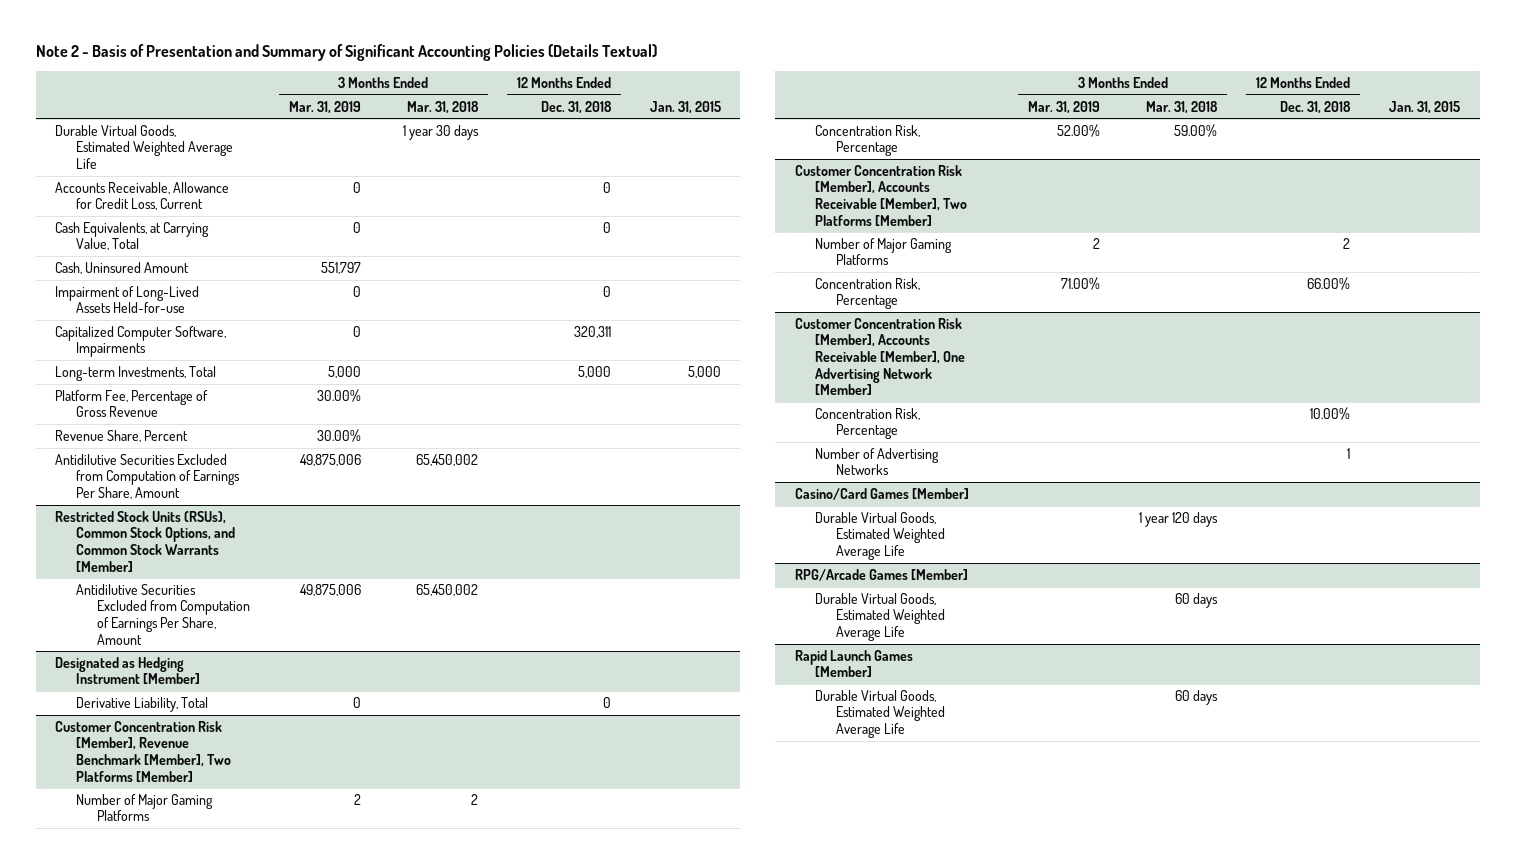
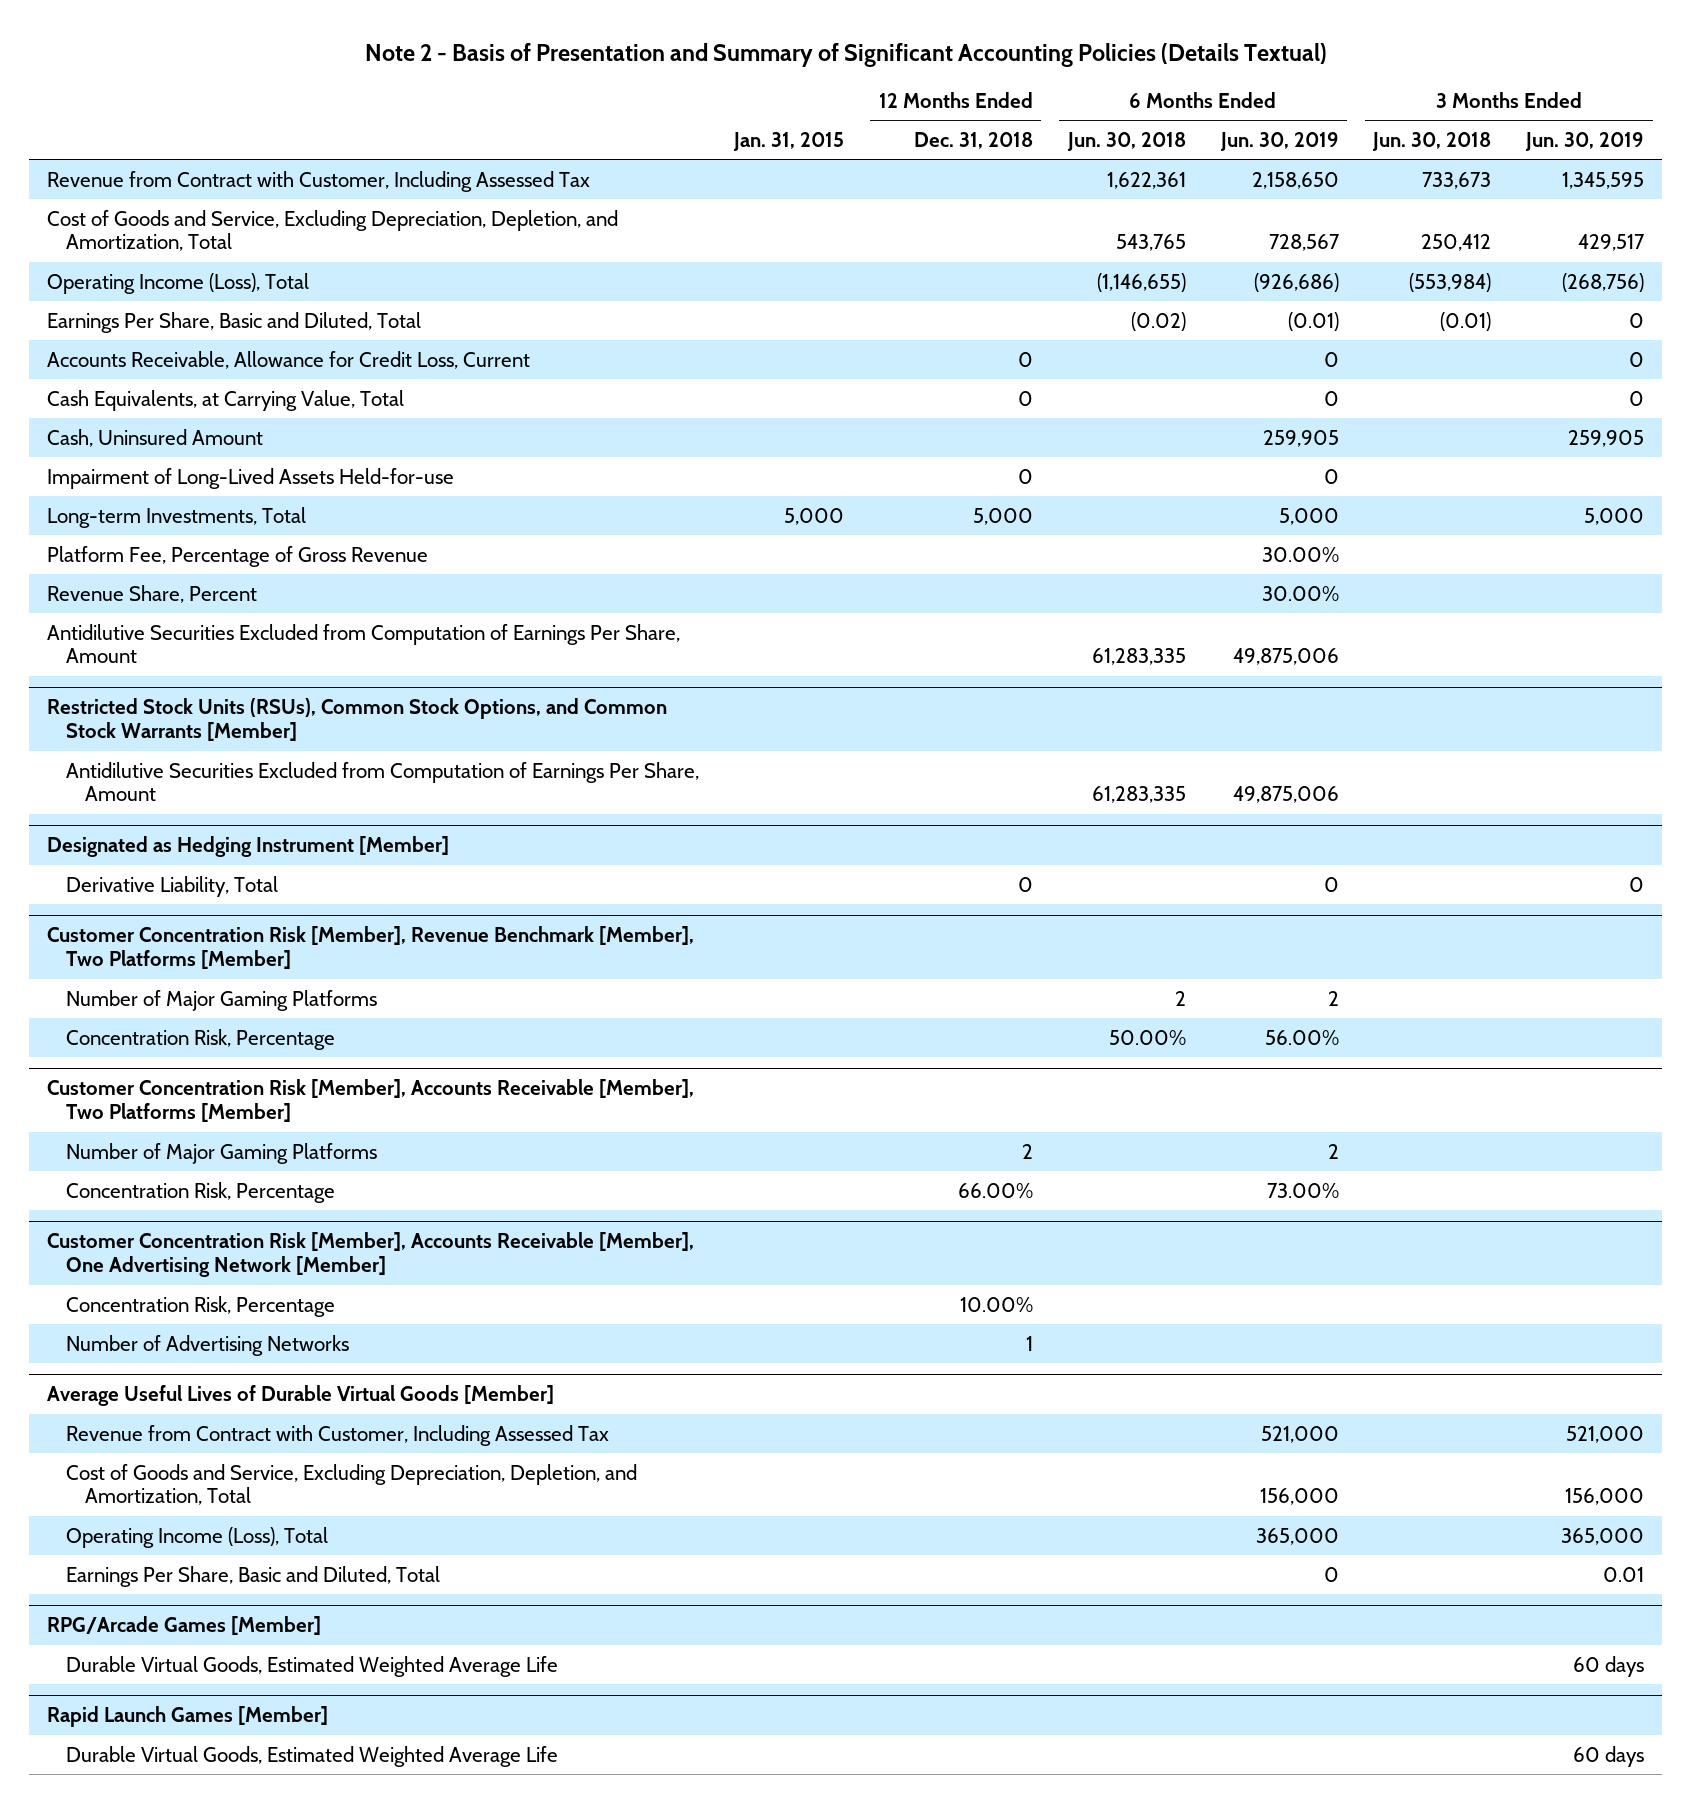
- | 3 Months Ended Mar. 31, 2019 | 3 Months Ended Mar. 31, 2018 | 12 Months Ended Dec. 31, 2018 | Jan. 31, 2015
+ | Jan. 31, 2015 | 12 Months Ended Dec. 31, 2018 | 6 Months Ended Jun. 30, 2018 | 6 Months Ended Jun. 30, 2019 | 3 Months Ended Jun. 30, 2018 | 3 Months Ended Jun. 30, 2019
- Durable Virtual Goods, Estimated Weighted Average Life | | 1 year 30 days | |
+ Revenue from Contract with Customer, Including Assessed Tax | | | 1,622,361 | 2,158,650 | 733,673 | 1,345,595
+ Cost of Goods and Service, Excluding Depreciation, Depletion, and Amortization, Total | | | 543,765 | 728,567 | 250,412 | 429,517
+ Operating Income (Loss), Total | | | (1,146,655) | (926,686) | (553,984) | (268,756)
+ Earnings Per Share, Basic and Diluted, Total | | | (0.02) | (0.01) | (0.01) | 0
- Capitalized Computer Software, Impairments | 0 | | 320,311 |
- Casino/Card Games [Member]
- Durable Virtual Goods, Estimated Weighted Average Life | | 1 year 120 days | |
+ Average Useful Lives of Durable Virtual Goods [Member]
+ Revenue from Contract with Customer, Including Assessed Tax | | | | 521,000 | | 521,000
+ Cost of Goods and Service, Excluding Depreciation, Depletion, and Amortization, Total | | | | 156,000 | | 156,000
+ Operating Income (Loss), Total | | | | 365,000 | | 365,000
+ Earnings Per Share, Basic and Diluted, Total | | | | 0 | | 0.01

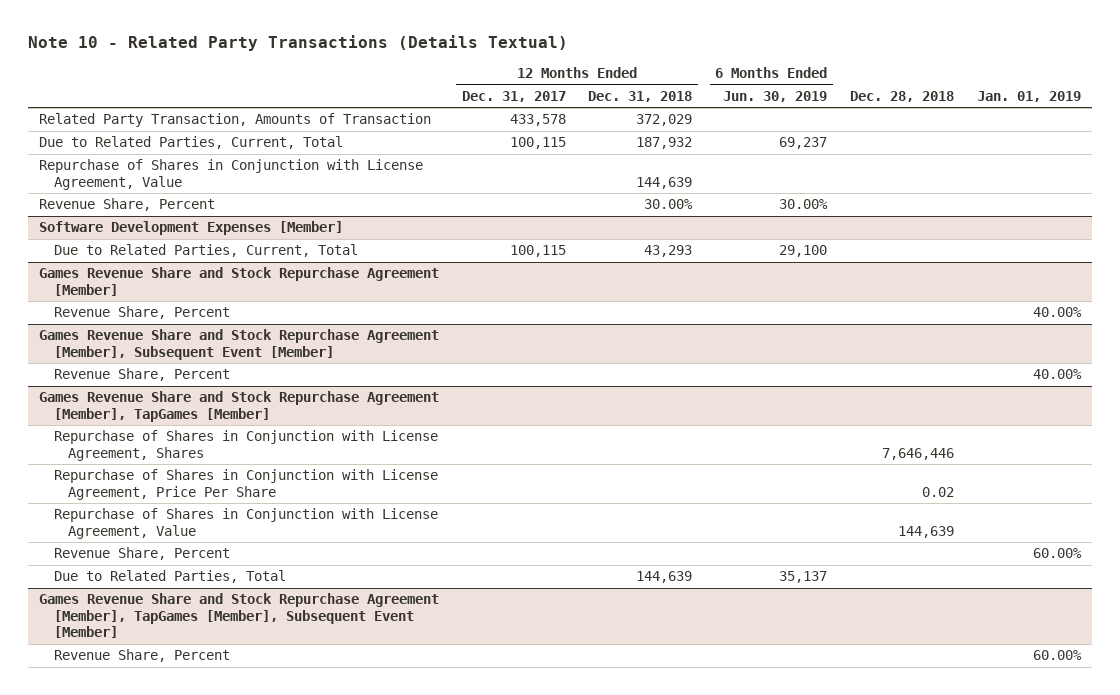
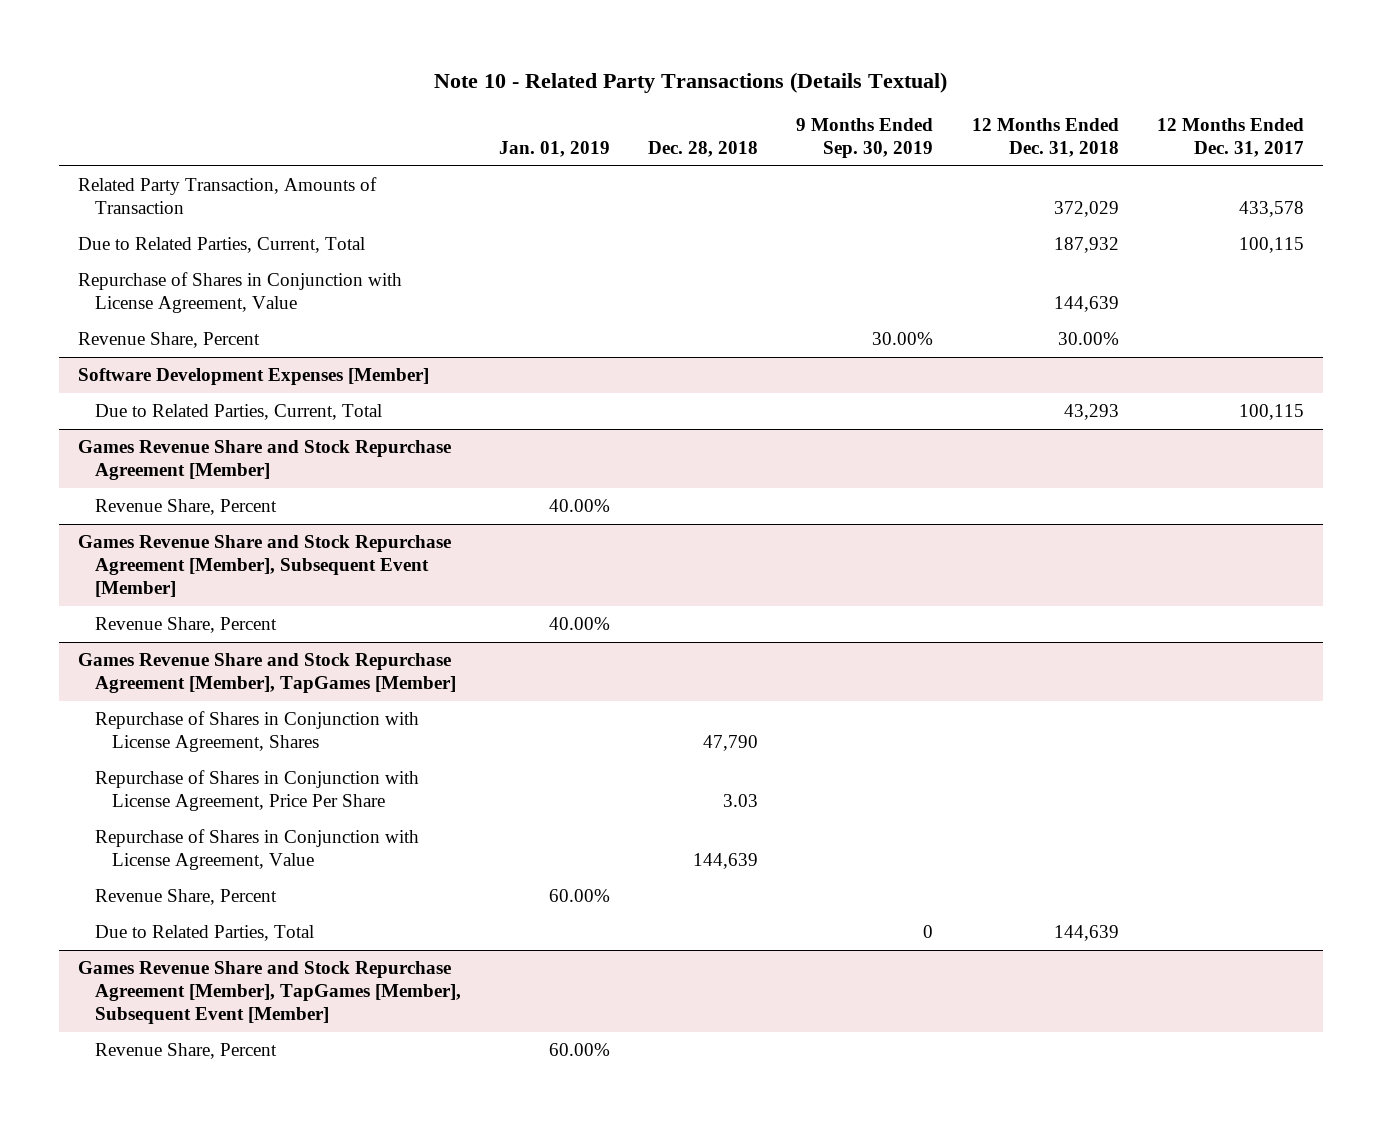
- | 12 Months Ended Dec. 31, 2017 | 12 Months Ended Dec. 31, 2018 | 6 Months Ended Jun. 30, 2019 | Dec. 28, 2018 | Jan. 01, 2019
+ | Jan. 01, 2019 | Dec. 28, 2018 | 9 Months Ended Sep. 30, 2019 | 12 Months Ended Dec. 31, 2018 | 12 Months Ended Dec. 31, 2017
@ Games Revenue Share and Stock Repurchase Agreement [Member], TapGames [Member]
- Repurchase of Shares in Conjunction with License Agreement, Shares | | | | 7,646,446 |
- Repurchase of Shares in Conjunction with License Agreement, Price Per Share | | | | 0.02 |
+ Repurchase of Shares in Conjunction with License Agreement, Shares | | 47,790 | | |
+ Repurchase of Shares in Conjunction with License Agreement, Price Per Share | | 3.03 | | |

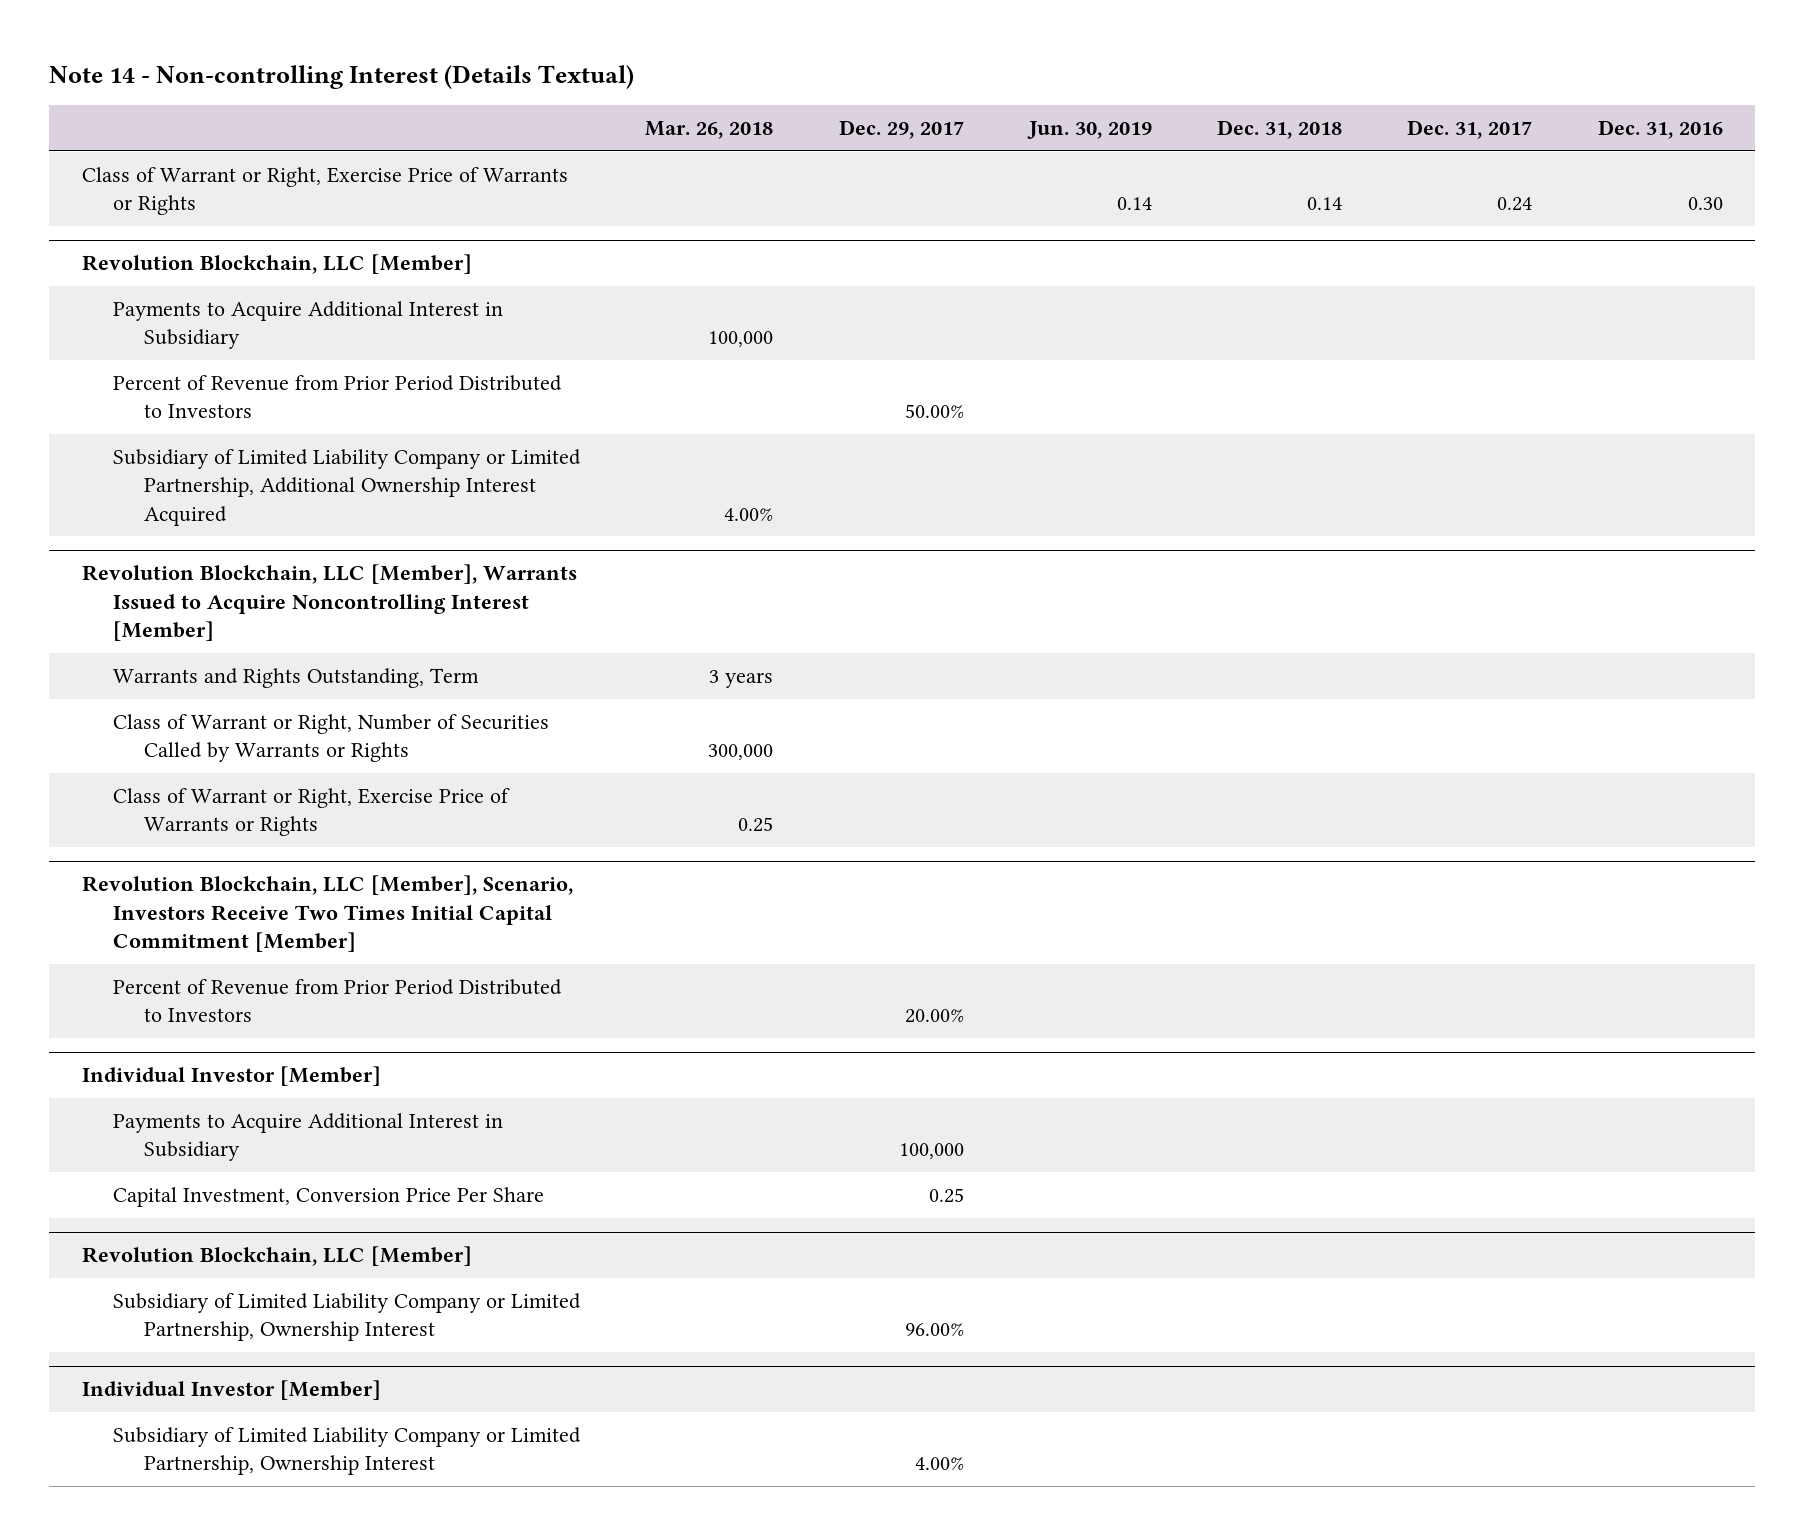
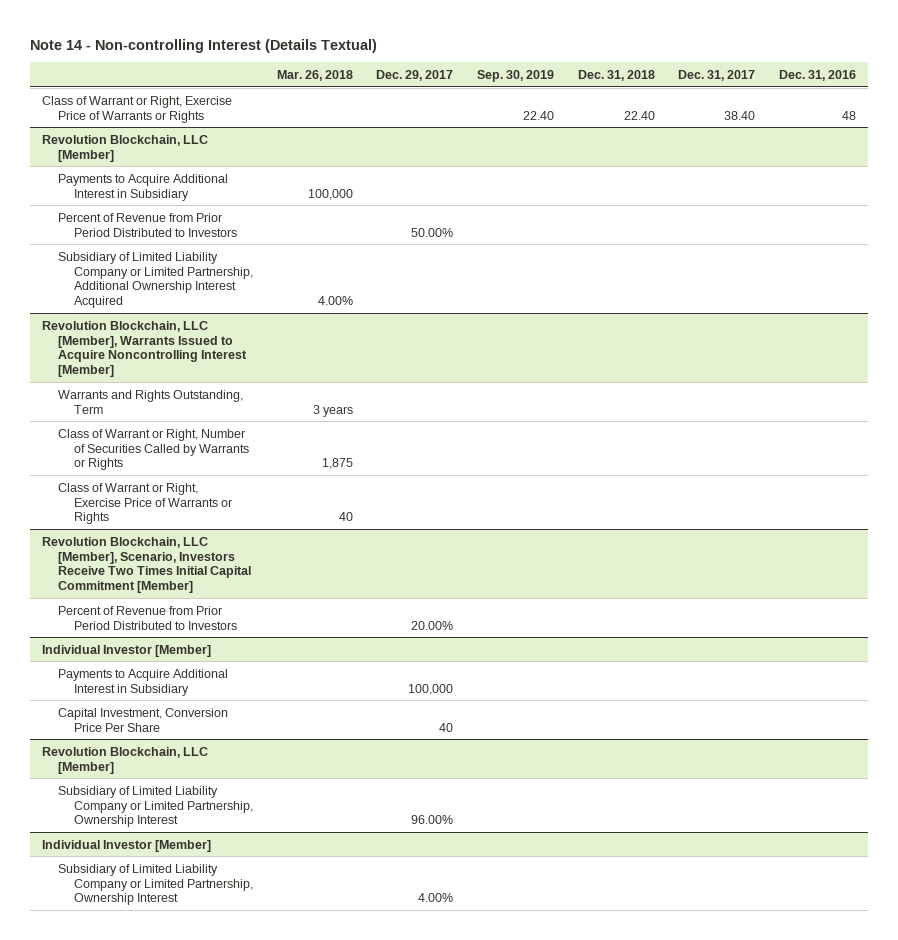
- | Mar. 26, 2018 | Dec. 29, 2017 | Jun. 30, 2019 | Dec. 31, 2018 | Dec. 31, 2017 | Dec. 31, 2016
+ | Mar. 26, 2018 | Dec. 29, 2017 | Sep. 30, 2019 | Dec. 31, 2018 | Dec. 31, 2017 | Dec. 31, 2016
- Class of Warrant or Right, Exercise Price of Warrants or Rights | | | 0.14 | 0.14 | 0.24 | 0.30
+ Class of Warrant or Right, Exercise Price of Warrants or Rights | | | 22.40 | 22.40 | 38.40 | 48
@ Revolution Blockchain, LLC [Member], Warrants Issued to Acquire Noncontrolling Interest [Member]
- Class of Warrant or Right, Number of Securities Called by Warrants or Rights | 300,000 | | | | |
- Class of Warrant or Right, Exercise Price of Warrants or Rights | 0.25 | | | | |
+ Class of Warrant or Right, Number of Securities Called by Warrants or Rights | 1,875 | | | | |
+ Class of Warrant or Right, Exercise Price of Warrants or Rights | 40 | | | | |
@ Individual Investor [Member]
- Capital Investment, Conversion Price Per Share | | 0.25 | | | |
+ Capital Investment, Conversion Price Per Share | | 40 | | | |

